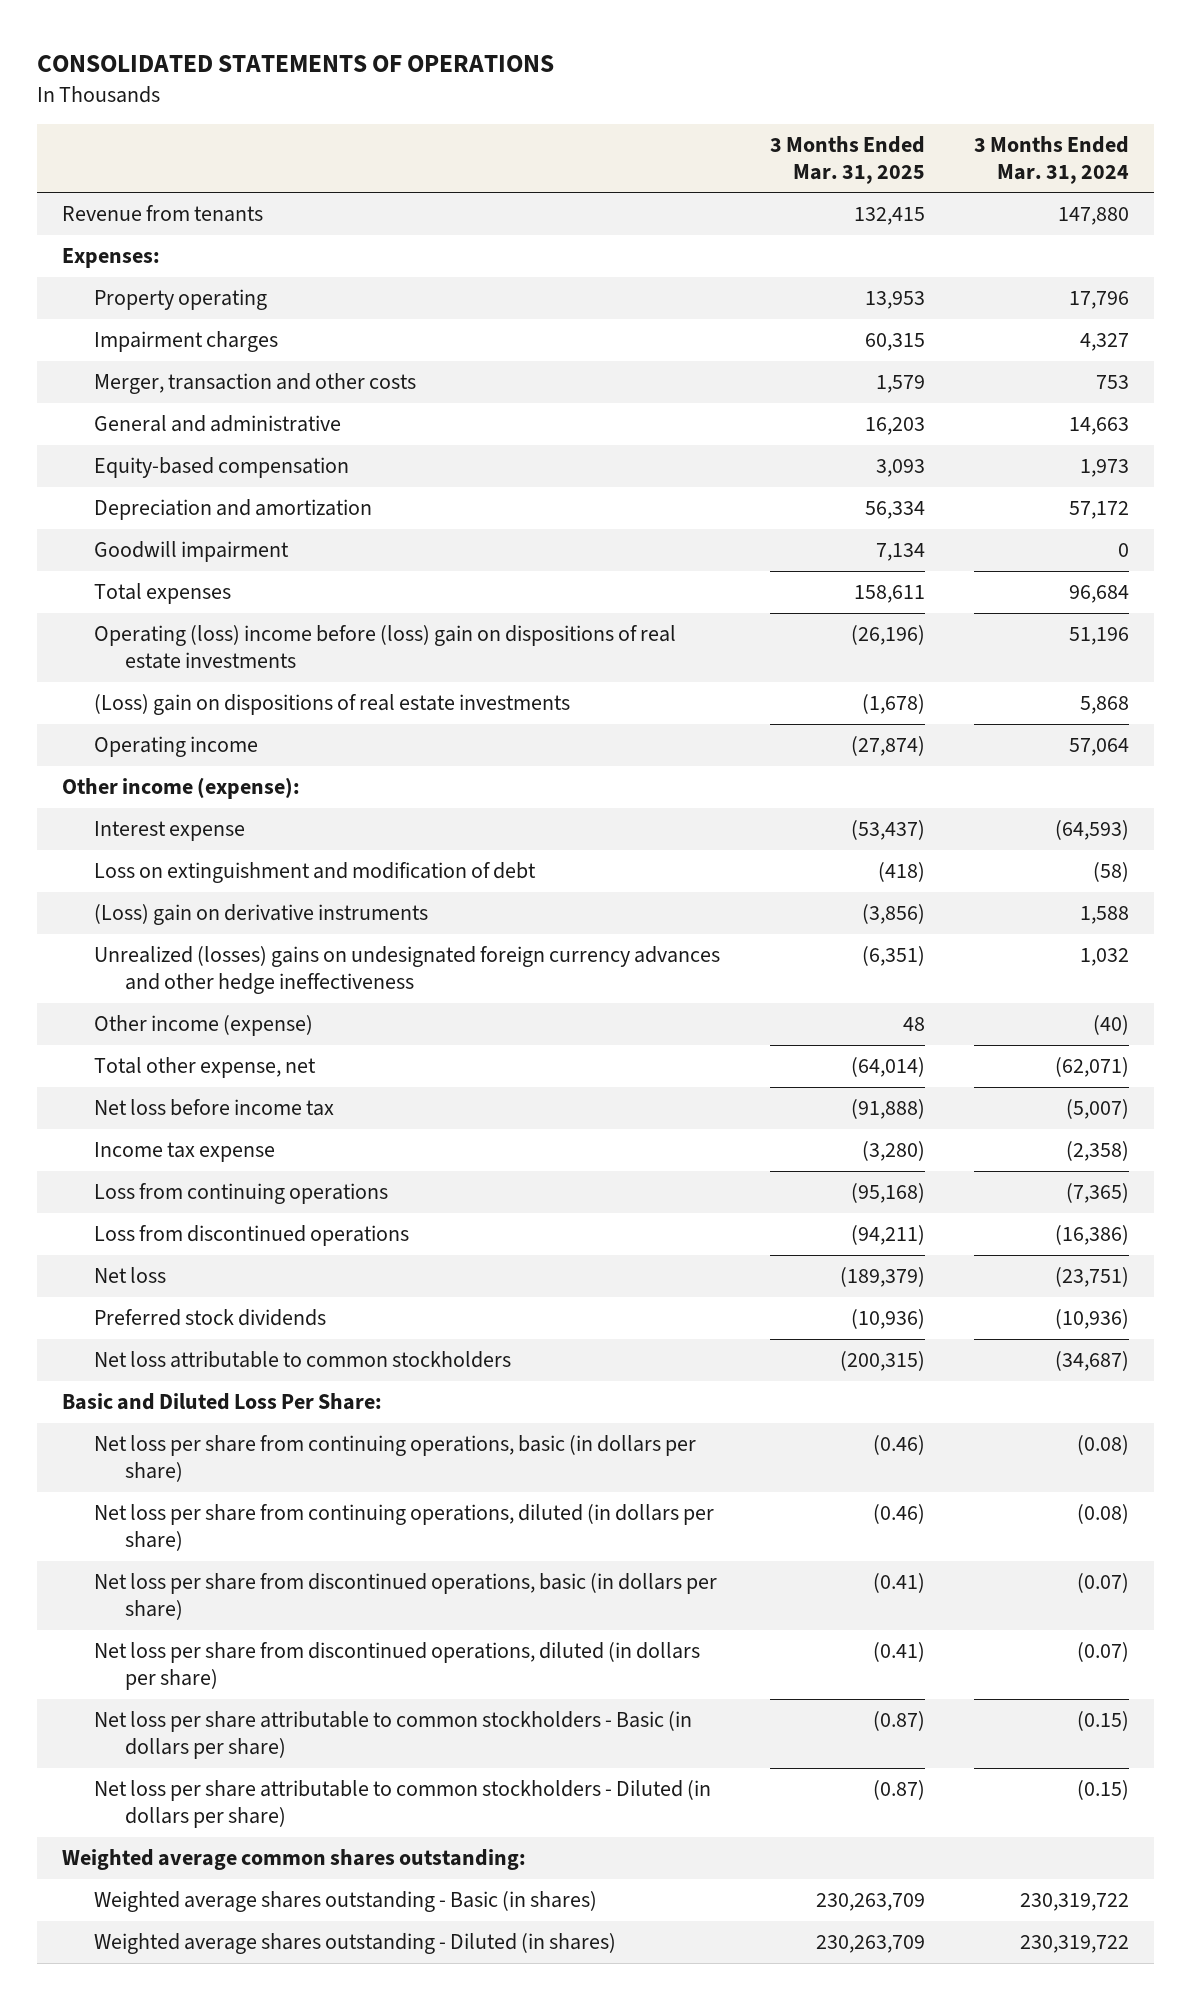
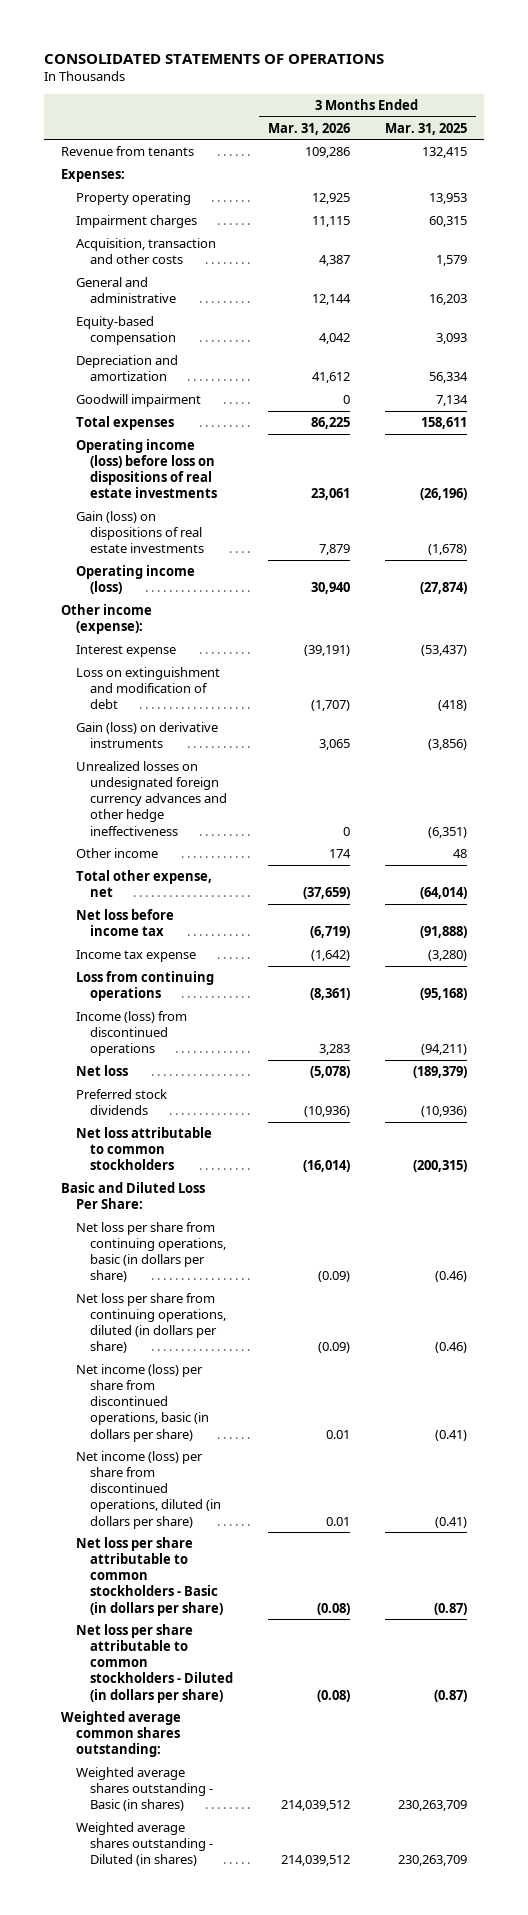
- | 3 Months Ended Mar. 31, 2025 | 3 Months Ended Mar. 31, 2024
+ | 3 Months Ended Mar. 31, 2026 | 3 Months Ended Mar. 31, 2025
- Merger, transaction and other costs | 1,579 | 753
+ Acquisition, transaction and other costs | 4,387 | 1,579
- Operating (loss) income before (loss) gain on dispositions of real estate investments | (26,196) | 51,196
- (Loss) gain on dispositions of real estate investments | (1,678) | 5,868
- Operating income | (27,874) | 57,064
+ Operating income (loss) before loss on dispositions of real estate investments | 23,061 | (26,196)
+ Gain (loss) on dispositions of real estate investments | 7,879 | (1,678)
+ Operating income (loss) | 30,940 | (27,874)
- (Loss) gain on derivative instruments | (3,856) | 1,588
- Unrealized (losses) gains on undesignated foreign currency advances and other hedge ineffectiveness | (6,351) | 1,032
- Other income (expense) | 48 | (40)
+ Gain (loss) on derivative instruments | 3,065 | (3,856)
+ Unrealized losses on undesignated foreign currency advances and other hedge ineffectiveness | 0 | (6,351)
+ Other income | 174 | 48
- Loss from discontinued operations | (94,211) | (16,386)
+ Income (loss) from discontinued operations | 3,283 | (94,211)
- Net loss per share from discontinued operations, basic (in dollars per share) | (0.41) | (0.07)
- Net loss per share from discontinued operations, diluted (in dollars per share) | (0.41) | (0.07)
+ Net income (loss) per share from discontinued operations, basic (in dollars per share) | 0.01 | (0.41)
+ Net income (loss) per share from discontinued operations, diluted (in dollars per share) | 0.01 | (0.41)

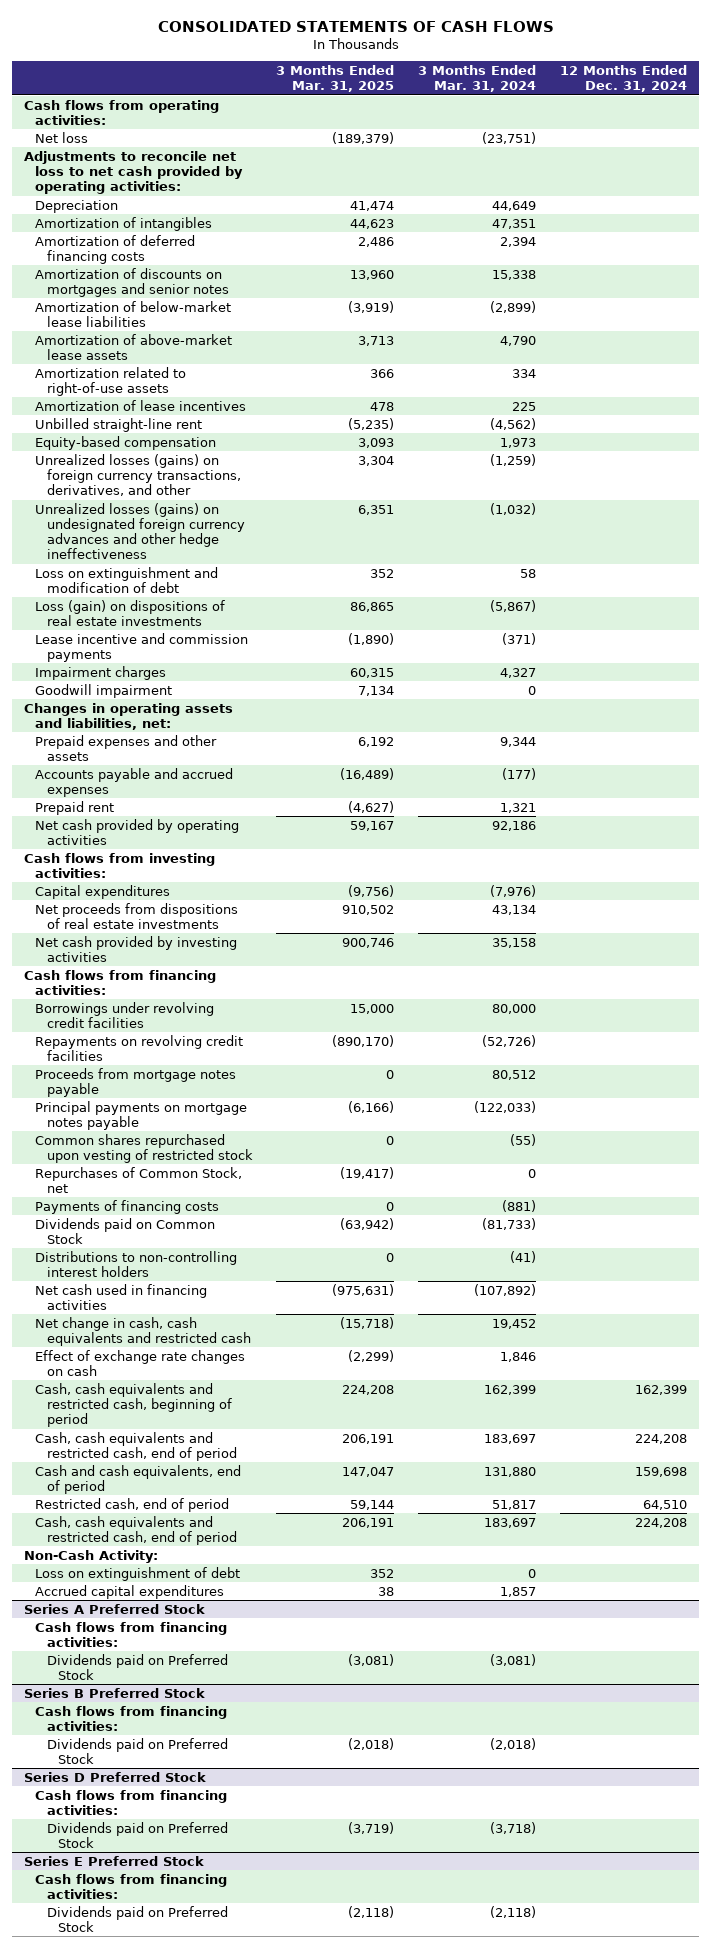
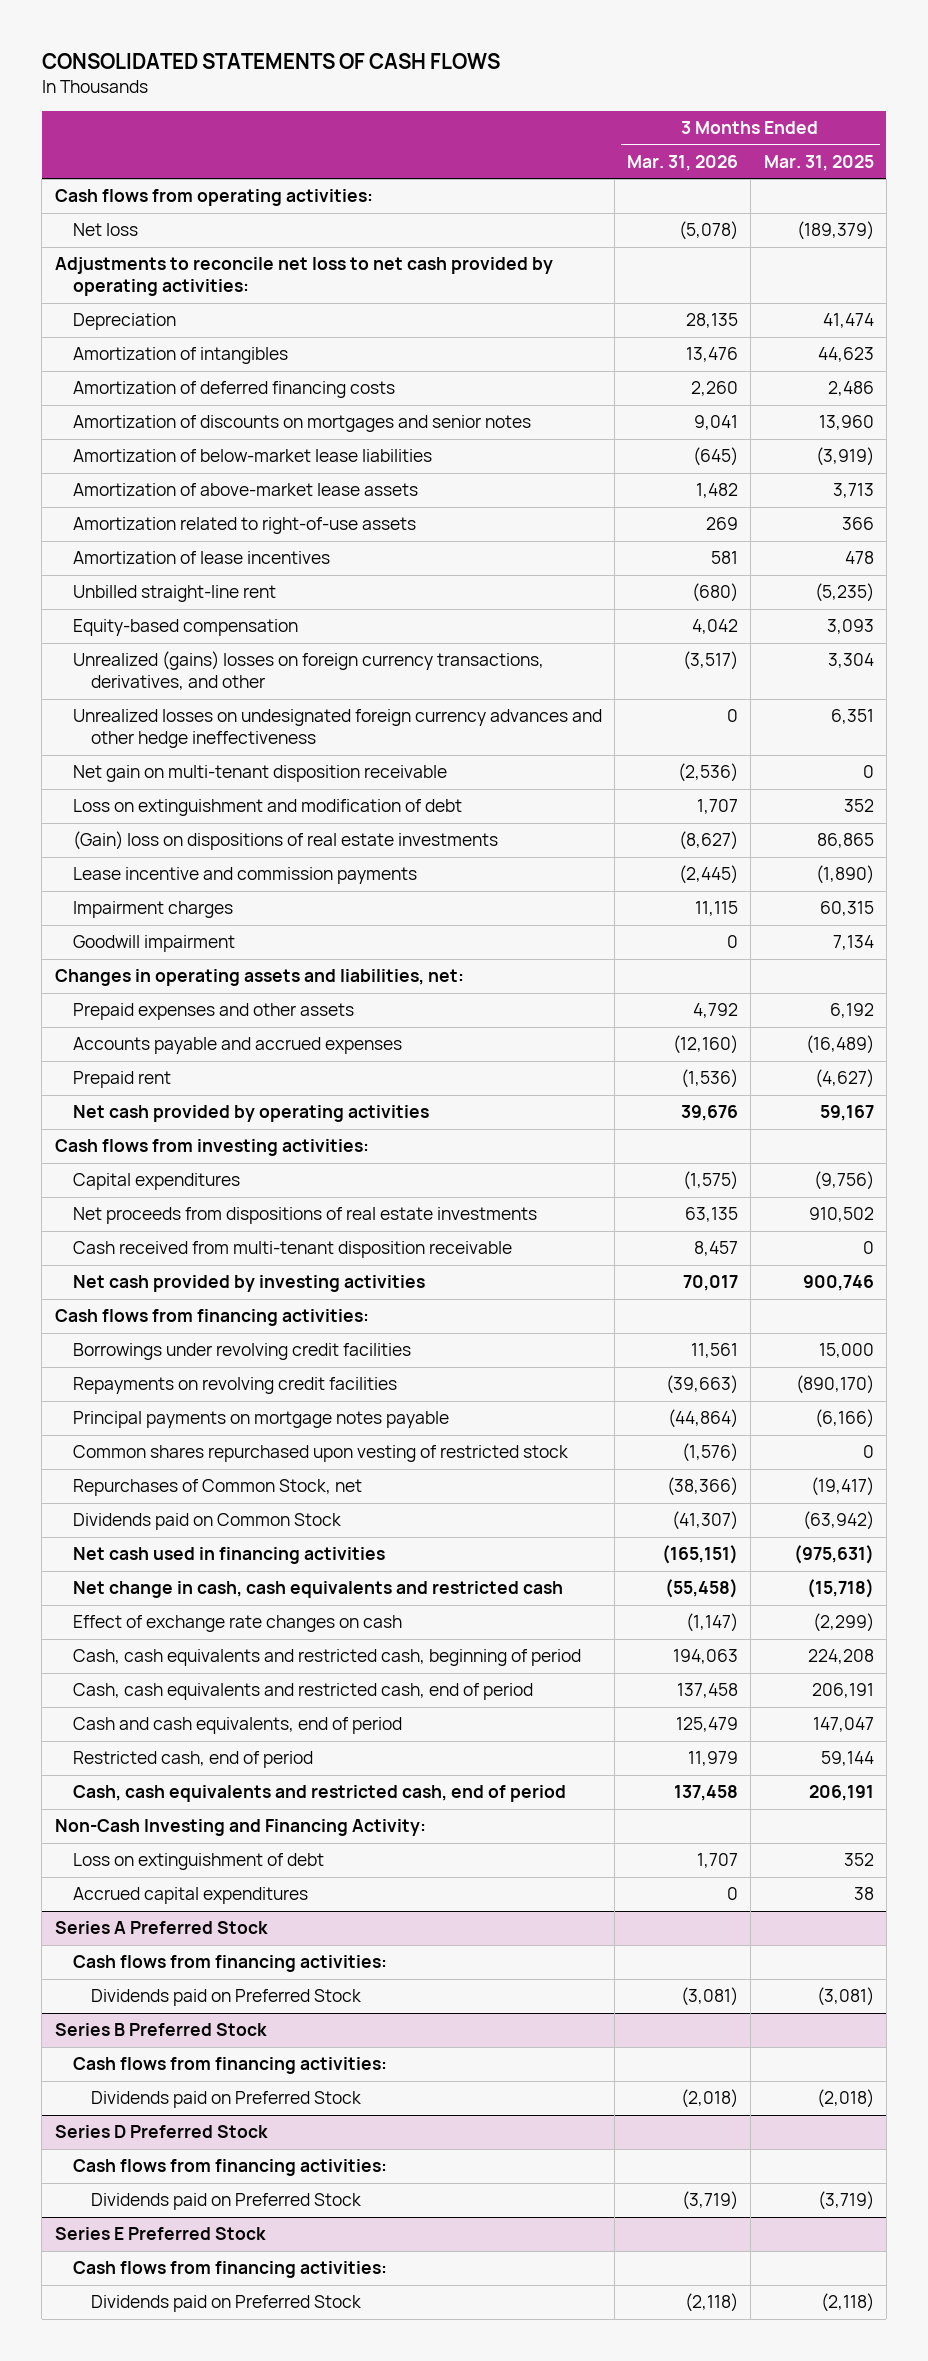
- | 3 Months Ended Mar. 31, 2025 | 3 Months Ended Mar. 31, 2024 | 12 Months Ended Dec. 31, 2024
+ | 3 Months Ended Mar. 31, 2026 | 3 Months Ended Mar. 31, 2025
- Unrealized losses (gains) on foreign currency transactions, derivatives, and other | 3,304 | (1,259) |
- Unrealized losses (gains) on undesignated foreign currency advances and other hedge ineffectiveness | 6,351 | (1,032) |
+ Unrealized (gains) losses on foreign currency transactions, derivatives, and other | (3,517) | 3,304
+ Unrealized losses on undesignated foreign currency advances and other hedge ineffectiveness | 0 | 6,351
+ Net gain on multi-tenant disposition receivable | (2,536) | 0
- Loss (gain) on dispositions of real estate investments | 86,865 | (5,867) |
+ (Gain) loss on dispositions of real estate investments | (8,627) | 86,865
+ Cash received from multi-tenant disposition receivable | 8,457 | 0
- Proceeds from mortgage notes payable | 0 | 80,512 |
- Payments of financing costs | 0 | (881) |
- Distributions to non-controlling interest holders | 0 | (41) |
- Non-Cash Activity:
+ Non-Cash Investing and Financing Activity:

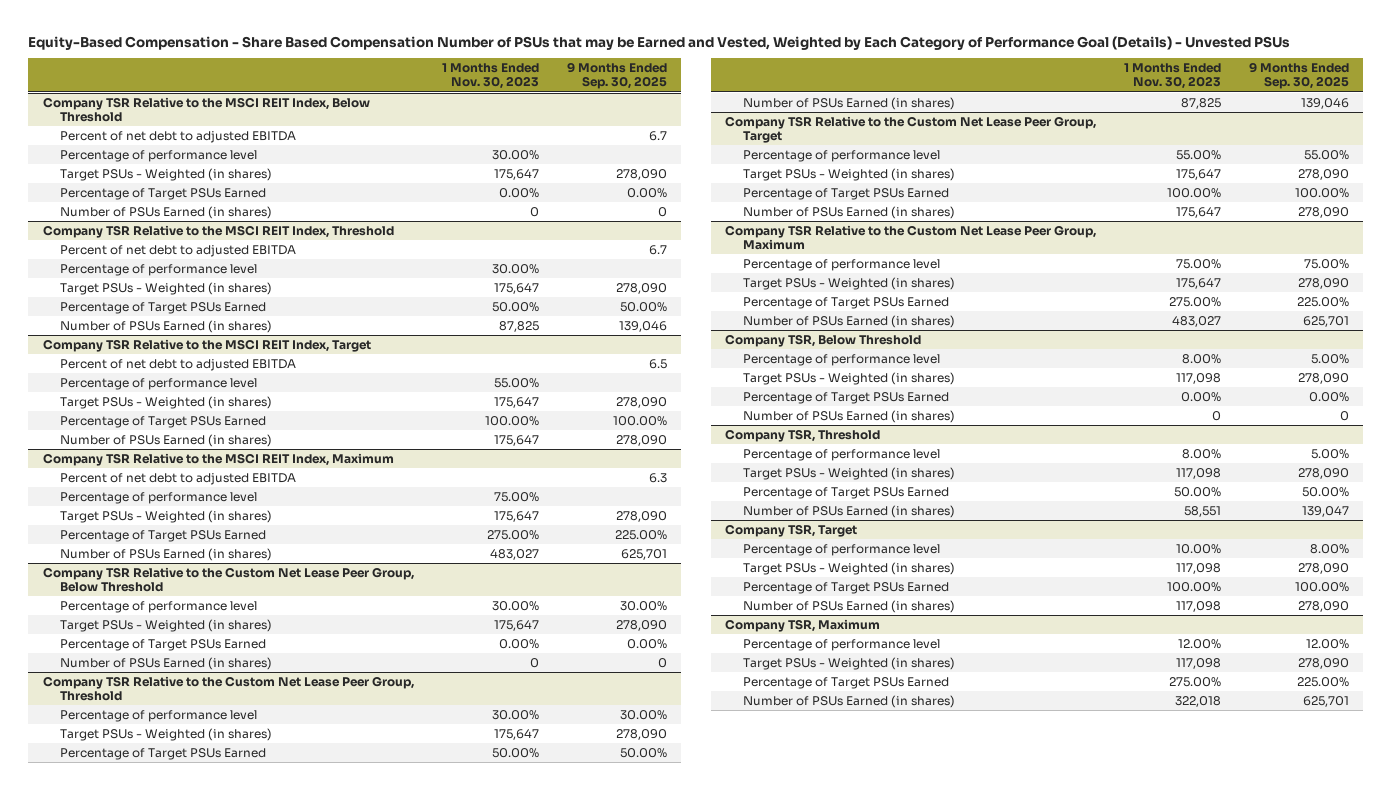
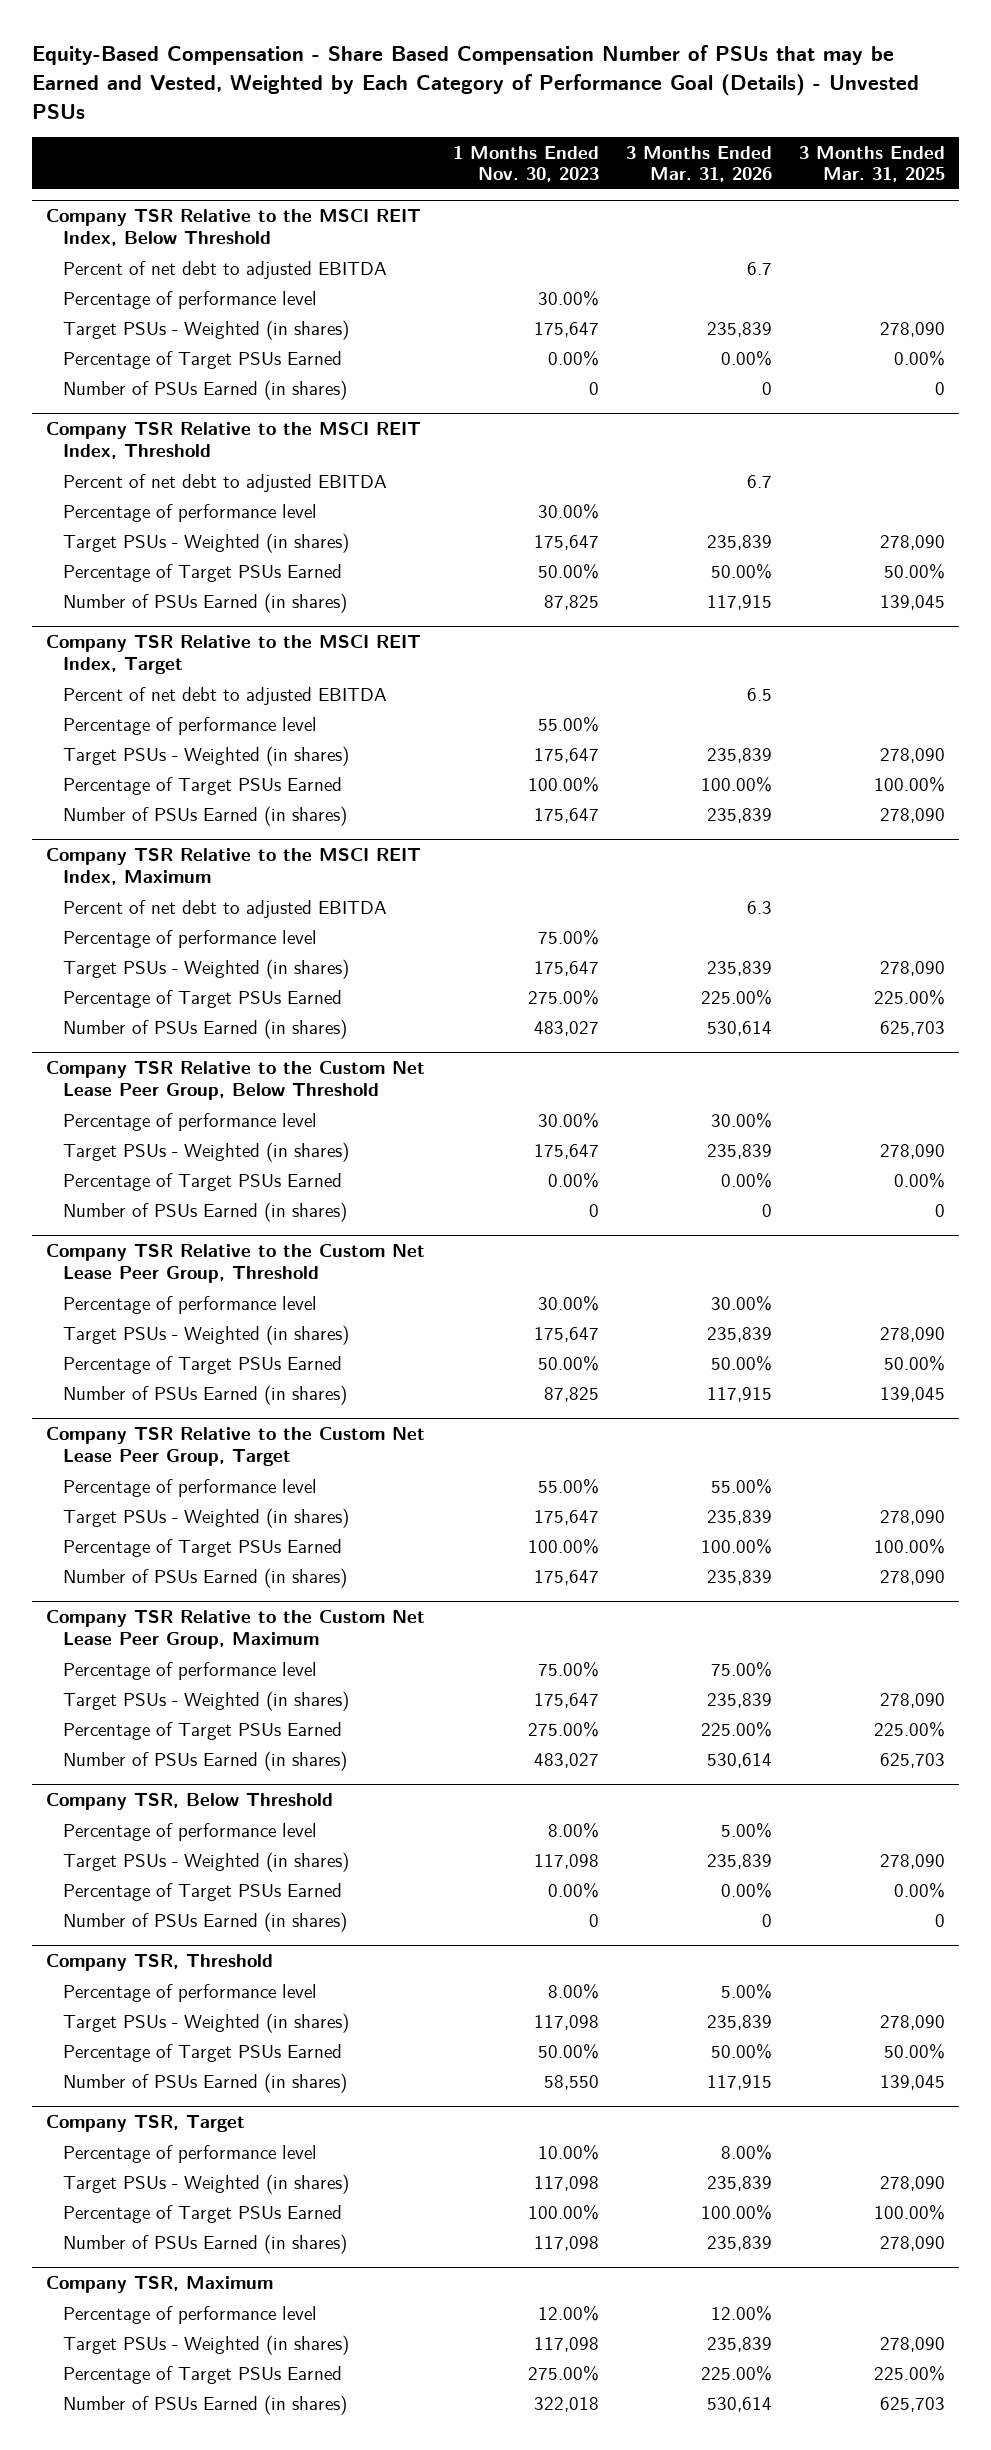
- | 1 Months Ended Nov. 30, 2023 | 9 Months Ended Sep. 30, 2025
+ | 1 Months Ended Nov. 30, 2023 | 3 Months Ended Mar. 31, 2026 | 3 Months Ended Mar. 31, 2025
@ Company TSR, Threshold
- Number of PSUs Earned (in shares) | 58,551 | 139,047
+ Number of PSUs Earned (in shares) | 58,550 | 117,915 | 139,045

